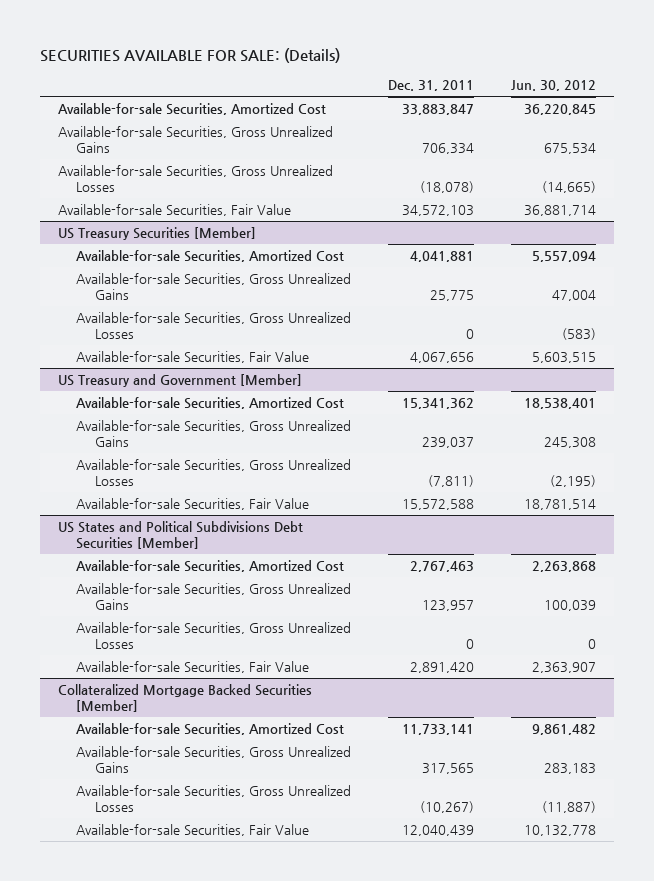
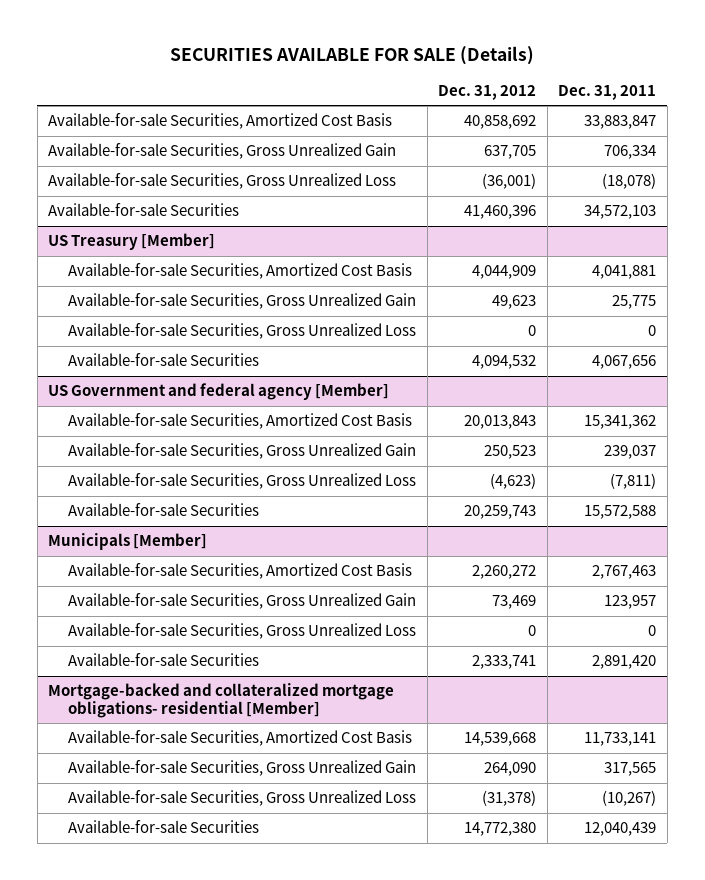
- SECURITIES AVAILABLE FOR SALE: (Details)
+ SECURITIES AVAILABLE FOR SALE (Details)
- | Dec. 31, 2011 | Jun. 30, 2012
+ | Dec. 31, 2012 | Dec. 31, 2011
- Available-for-sale Securities, Amortized Cost | 33,883,847 | 36,220,845
- Available-for-sale Securities, Gross Unrealized Gains | 706,334 | 675,534
- Available-for-sale Securities, Gross Unrealized Losses | (18,078) | (14,665)
- Available-for-sale Securities, Fair Value | 34,572,103 | 36,881,714
- US Treasury Securities [Member]
- Available-for-sale Securities, Amortized Cost | 4,041,881 | 5,557,094
- Available-for-sale Securities, Gross Unrealized Gains | 25,775 | 47,004
- Available-for-sale Securities, Gross Unrealized Losses | 0 | (583)
- Available-for-sale Securities, Fair Value | 4,067,656 | 5,603,515
- US Treasury and Government [Member]
- Available-for-sale Securities, Amortized Cost | 15,341,362 | 18,538,401
- Available-for-sale Securities, Gross Unrealized Gains | 239,037 | 245,308
- Available-for-sale Securities, Gross Unrealized Losses | (7,811) | (2,195)
- Available-for-sale Securities, Fair Value | 15,572,588 | 18,781,514
- US States and Political Subdivisions Debt Securities [Member]
- Available-for-sale Securities, Amortized Cost | 2,767,463 | 2,263,868
- Available-for-sale Securities, Gross Unrealized Gains | 123,957 | 100,039
- Available-for-sale Securities, Gross Unrealized Losses | 0 | 0
- Available-for-sale Securities, Fair Value | 2,891,420 | 2,363,907
- Collateralized Mortgage Backed Securities [Member]
- Available-for-sale Securities, Amortized Cost | 11,733,141 | 9,861,482
- Available-for-sale Securities, Gross Unrealized Gains | 317,565 | 283,183
- Available-for-sale Securities, Gross Unrealized Losses | (10,267) | (11,887)
- Available-for-sale Securities, Fair Value | 12,040,439 | 10,132,778
+ Available-for-sale Securities, Amortized Cost Basis | 40,858,692 | 33,883,847
+ Available-for-sale Securities, Gross Unrealized Gain | 637,705 | 706,334
+ Available-for-sale Securities, Gross Unrealized Loss | (36,001) | (18,078)
+ Available-for-sale Securities | 41,460,396 | 34,572,103
+ US Treasury [Member]
+ Available-for-sale Securities, Amortized Cost Basis | 4,044,909 | 4,041,881
+ Available-for-sale Securities, Gross Unrealized Gain | 49,623 | 25,775
+ Available-for-sale Securities, Gross Unrealized Loss | 0 | 0
+ Available-for-sale Securities | 4,094,532 | 4,067,656
+ US Government and federal agency [Member]
+ Available-for-sale Securities, Amortized Cost Basis | 20,013,843 | 15,341,362
+ Available-for-sale Securities, Gross Unrealized Gain | 250,523 | 239,037
+ Available-for-sale Securities, Gross Unrealized Loss | (4,623) | (7,811)
+ Available-for-sale Securities | 20,259,743 | 15,572,588
+ Municipals [Member]
+ Available-for-sale Securities, Amortized Cost Basis | 2,260,272 | 2,767,463
+ Available-for-sale Securities, Gross Unrealized Gain | 73,469 | 123,957
+ Available-for-sale Securities, Gross Unrealized Loss | 0 | 0
+ Available-for-sale Securities | 2,333,741 | 2,891,420
+ Mortgage-backed and collateralized mortgage obligations- residential [Member]
+ Available-for-sale Securities, Amortized Cost Basis | 14,539,668 | 11,733,141
+ Available-for-sale Securities, Gross Unrealized Gain | 264,090 | 317,565
+ Available-for-sale Securities, Gross Unrealized Loss | (31,378) | (10,267)
+ Available-for-sale Securities | 14,772,380 | 12,040,439

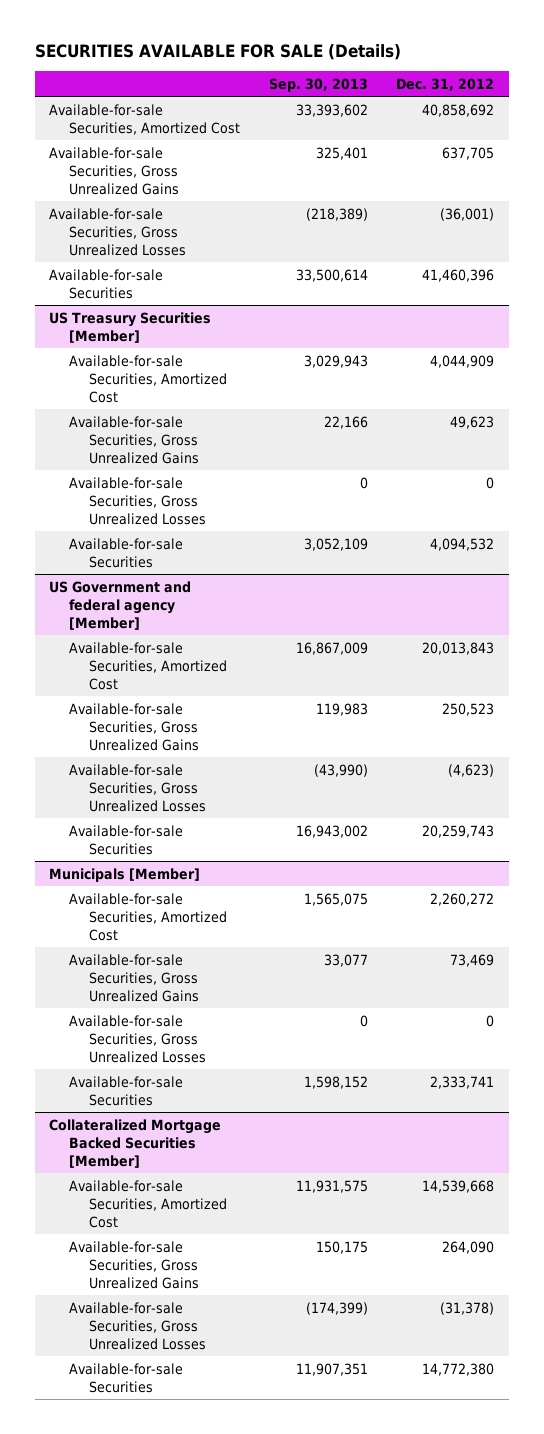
- | Dec. 31, 2012 | Dec. 31, 2011
+ | Sep. 30, 2013 | Dec. 31, 2012
- Available-for-sale Securities, Amortized Cost Basis | 40,858,692 | 33,883,847
- Available-for-sale Securities, Gross Unrealized Gain | 637,705 | 706,334
- Available-for-sale Securities, Gross Unrealized Loss | (36,001) | (18,078)
+ Available-for-sale Securities, Amortized Cost | 33,393,602 | 40,858,692
+ Available-for-sale Securities, Gross Unrealized Gains | 325,401 | 637,705
+ Available-for-sale Securities, Gross Unrealized Losses | (218,389) | (36,001)
- US Treasury [Member]
- Available-for-sale Securities, Amortized Cost Basis | 4,044,909 | 4,041,881
- Available-for-sale Securities, Gross Unrealized Gain | 49,623 | 25,775
- Available-for-sale Securities, Gross Unrealized Loss | 0 | 0
+ US Treasury Securities [Member]
+ Available-for-sale Securities, Amortized Cost | 3,029,943 | 4,044,909
+ Available-for-sale Securities, Gross Unrealized Gains | 22,166 | 49,623
+ Available-for-sale Securities, Gross Unrealized Losses | 0 | 0
@ US Government and federal agency [Member]
- Available-for-sale Securities, Amortized Cost Basis | 20,013,843 | 15,341,362
- Available-for-sale Securities, Gross Unrealized Gain | 250,523 | 239,037
- Available-for-sale Securities, Gross Unrealized Loss | (4,623) | (7,811)
+ Available-for-sale Securities, Amortized Cost | 16,867,009 | 20,013,843
+ Available-for-sale Securities, Gross Unrealized Gains | 119,983 | 250,523
+ Available-for-sale Securities, Gross Unrealized Losses | (43,990) | (4,623)
@ Municipals [Member]
- Available-for-sale Securities, Amortized Cost Basis | 2,260,272 | 2,767,463
- Available-for-sale Securities, Gross Unrealized Gain | 73,469 | 123,957
- Available-for-sale Securities, Gross Unrealized Loss | 0 | 0
+ Available-for-sale Securities, Amortized Cost | 1,565,075 | 2,260,272
+ Available-for-sale Securities, Gross Unrealized Gains | 33,077 | 73,469
+ Available-for-sale Securities, Gross Unrealized Losses | 0 | 0
- Mortgage-backed and collateralized mortgage obligations- residential [Member]
- Available-for-sale Securities, Amortized Cost Basis | 14,539,668 | 11,733,141
- Available-for-sale Securities, Gross Unrealized Gain | 264,090 | 317,565
- Available-for-sale Securities, Gross Unrealized Loss | (31,378) | (10,267)
+ Collateralized Mortgage Backed Securities [Member]
+ Available-for-sale Securities, Amortized Cost | 11,931,575 | 14,539,668
+ Available-for-sale Securities, Gross Unrealized Gains | 150,175 | 264,090
+ Available-for-sale Securities, Gross Unrealized Losses | (174,399) | (31,378)

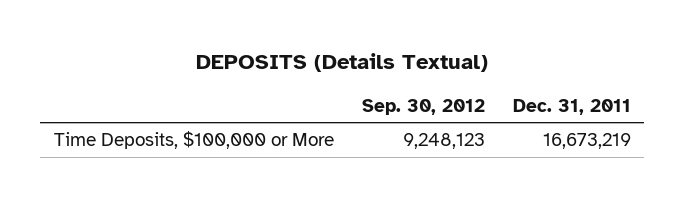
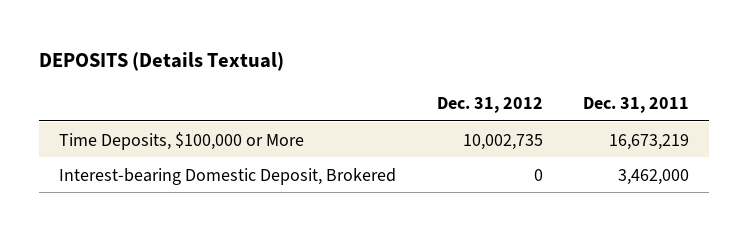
- | Sep. 30, 2012 | Dec. 31, 2011
+ | Dec. 31, 2012 | Dec. 31, 2011
+ Interest-bearing Domestic Deposit, Brokered | 0 | 3,462,000

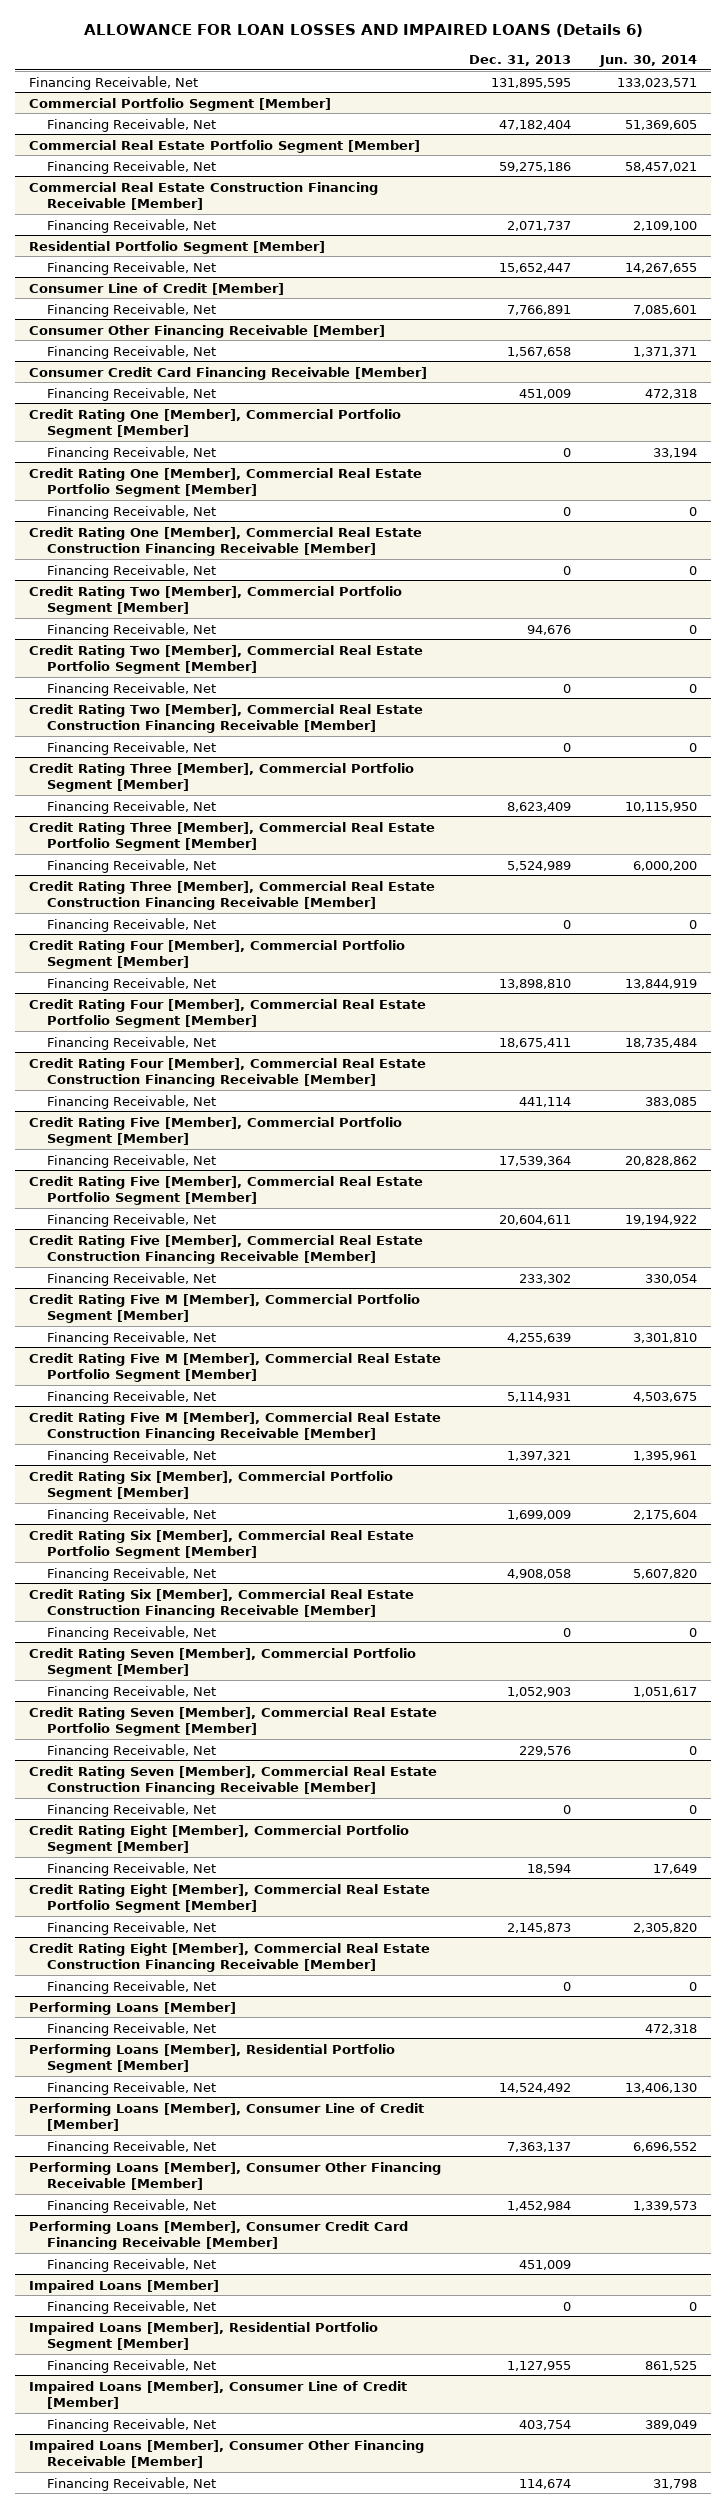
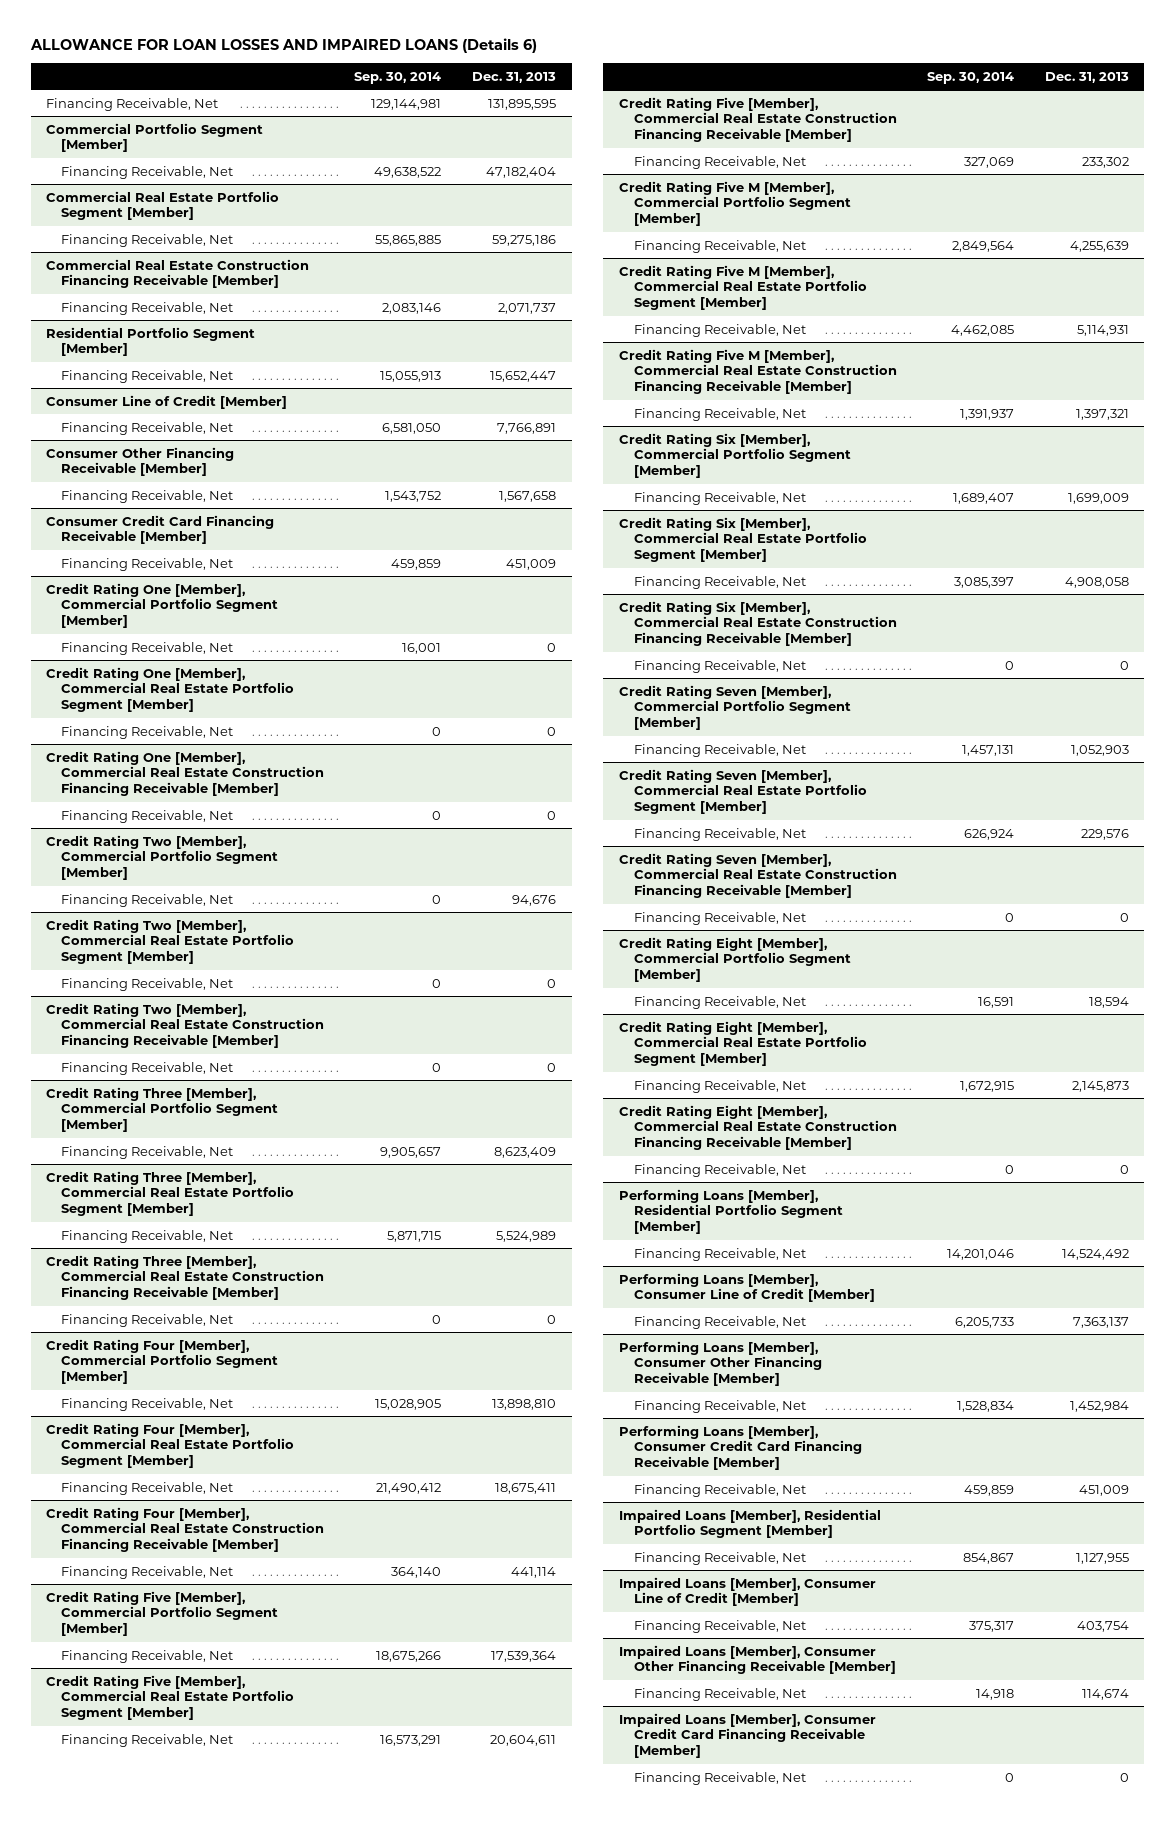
- | Dec. 31, 2013 | Jun. 30, 2014
+ | Sep. 30, 2014 | Dec. 31, 2013
- Performing Loans [Member]
- Financing Receivable, Net | | 472,318
- Impaired Loans [Member]
- Financing Receivable, Net | 0 | 0
+ Impaired Loans [Member], Consumer Credit Card Financing Receivable [Member]
+ Financing Receivable, Net | 0 | 0

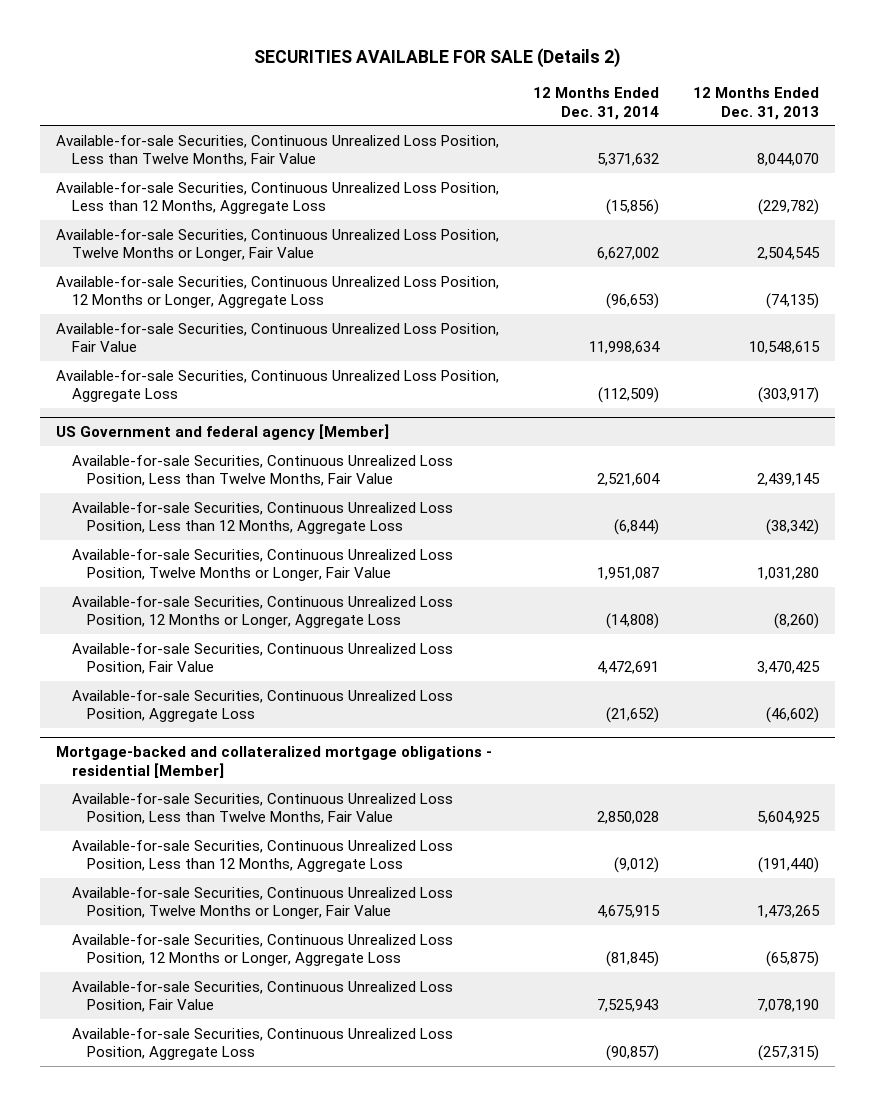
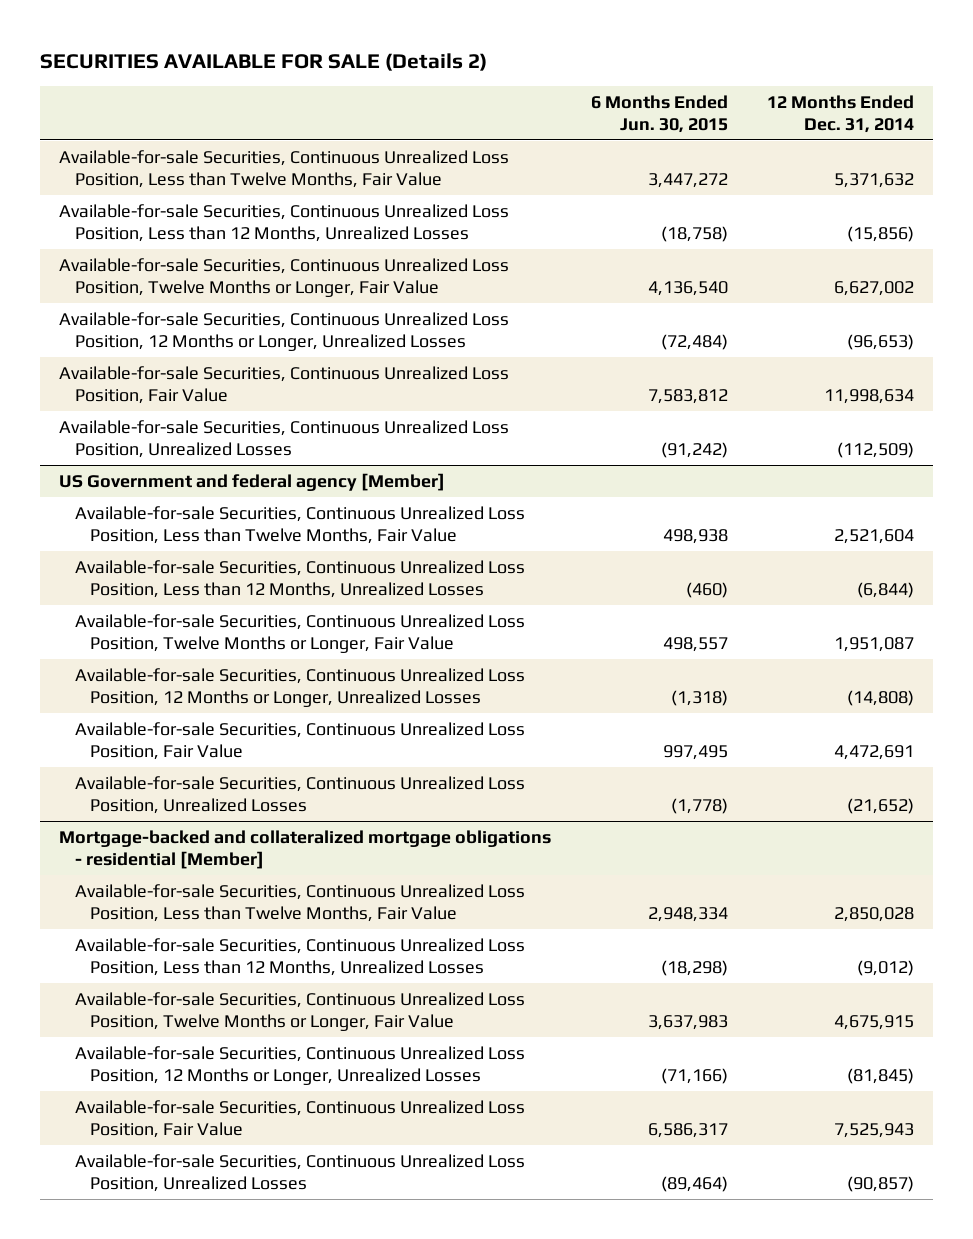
- | 12 Months Ended Dec. 31, 2014 | 12 Months Ended Dec. 31, 2013
+ | 6 Months Ended Jun. 30, 2015 | 12 Months Ended Dec. 31, 2014
- Available-for-sale Securities, Continuous Unrealized Loss Position, Less than 12 Months, Aggregate Loss | (15,856) | (229,782)
+ Available-for-sale Securities, Continuous Unrealized Loss Position, Less than 12 Months, Unrealized Losses | (18,758) | (15,856)
- Available-for-sale Securities, Continuous Unrealized Loss Position, 12 Months or Longer, Aggregate Loss | (96,653) | (74,135)
+ Available-for-sale Securities, Continuous Unrealized Loss Position, 12 Months or Longer, Unrealized Losses | (72,484) | (96,653)
- Available-for-sale Securities, Continuous Unrealized Loss Position, Aggregate Loss | (112,509) | (303,917)
+ Available-for-sale Securities, Continuous Unrealized Loss Position, Unrealized Losses | (91,242) | (112,509)
@ US Government and federal agency [Member]
- Available-for-sale Securities, Continuous Unrealized Loss Position, Less than 12 Months, Aggregate Loss | (6,844) | (38,342)
+ Available-for-sale Securities, Continuous Unrealized Loss Position, Less than 12 Months, Unrealized Losses | (460) | (6,844)
- Available-for-sale Securities, Continuous Unrealized Loss Position, 12 Months or Longer, Aggregate Loss | (14,808) | (8,260)
+ Available-for-sale Securities, Continuous Unrealized Loss Position, 12 Months or Longer, Unrealized Losses | (1,318) | (14,808)
- Available-for-sale Securities, Continuous Unrealized Loss Position, Aggregate Loss | (21,652) | (46,602)
+ Available-for-sale Securities, Continuous Unrealized Loss Position, Unrealized Losses | (1,778) | (21,652)
@ Mortgage-backed and collateralized mortgage obligations - residential [Member]
- Available-for-sale Securities, Continuous Unrealized Loss Position, Less than 12 Months, Aggregate Loss | (9,012) | (191,440)
+ Available-for-sale Securities, Continuous Unrealized Loss Position, Less than 12 Months, Unrealized Losses | (18,298) | (9,012)
- Available-for-sale Securities, Continuous Unrealized Loss Position, 12 Months or Longer, Aggregate Loss | (81,845) | (65,875)
+ Available-for-sale Securities, Continuous Unrealized Loss Position, 12 Months or Longer, Unrealized Losses | (71,166) | (81,845)
- Available-for-sale Securities, Continuous Unrealized Loss Position, Aggregate Loss | (90,857) | (257,315)
+ Available-for-sale Securities, Continuous Unrealized Loss Position, Unrealized Losses | (89,464) | (90,857)

